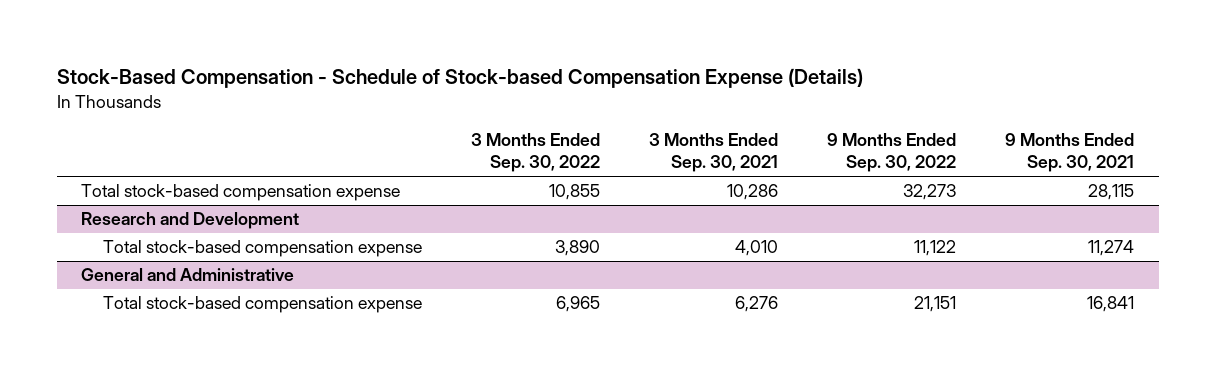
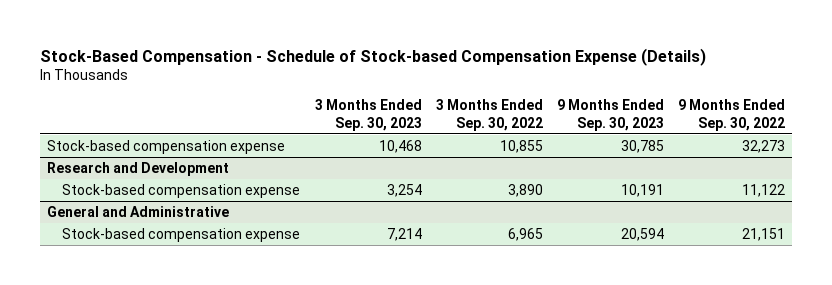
- | 3 Months Ended Sep. 30, 2022 | 3 Months Ended Sep. 30, 2021 | 9 Months Ended Sep. 30, 2022 | 9 Months Ended Sep. 30, 2021
+ | 3 Months Ended Sep. 30, 2023 | 3 Months Ended Sep. 30, 2022 | 9 Months Ended Sep. 30, 2023 | 9 Months Ended Sep. 30, 2022
- Total stock-based compensation expense | 10,855 | 10,286 | 32,273 | 28,115
+ Stock-based compensation expense | 10,468 | 10,855 | 30,785 | 32,273
@ Research and Development
- Total stock-based compensation expense | 3,890 | 4,010 | 11,122 | 11,274
+ Stock-based compensation expense | 3,254 | 3,890 | 10,191 | 11,122
@ General and Administrative
- Total stock-based compensation expense | 6,965 | 6,276 | 21,151 | 16,841
+ Stock-based compensation expense | 7,214 | 6,965 | 20,594 | 21,151

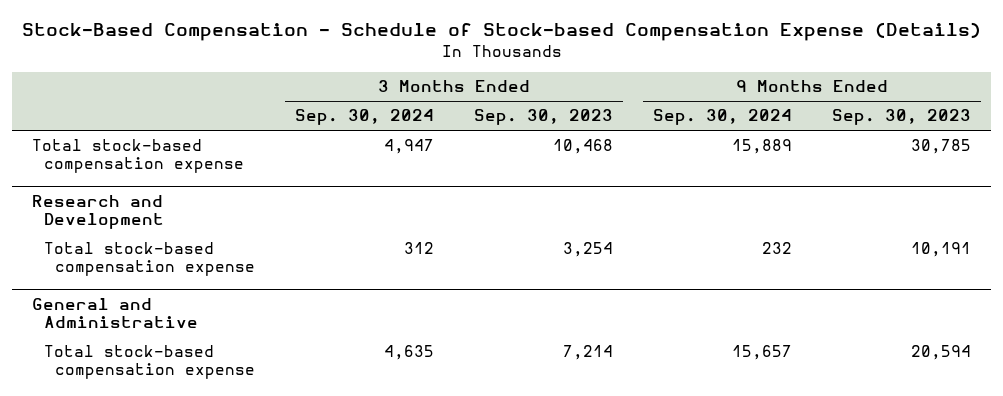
- | 3 Months Ended Sep. 30, 2023 | 3 Months Ended Sep. 30, 2022 | 9 Months Ended Sep. 30, 2023 | 9 Months Ended Sep. 30, 2022
+ | 3 Months Ended Sep. 30, 2024 | 3 Months Ended Sep. 30, 2023 | 9 Months Ended Sep. 30, 2024 | 9 Months Ended Sep. 30, 2023
- Stock-based compensation expense | 10,468 | 10,855 | 30,785 | 32,273
+ Total stock-based compensation expense | 4,947 | 10,468 | 15,889 | 30,785
@ Research and Development
- Stock-based compensation expense | 3,254 | 3,890 | 10,191 | 11,122
+ Total stock-based compensation expense | 312 | 3,254 | 232 | 10,191
@ General and Administrative
- Stock-based compensation expense | 7,214 | 6,965 | 20,594 | 21,151
+ Total stock-based compensation expense | 4,635 | 7,214 | 15,657 | 20,594

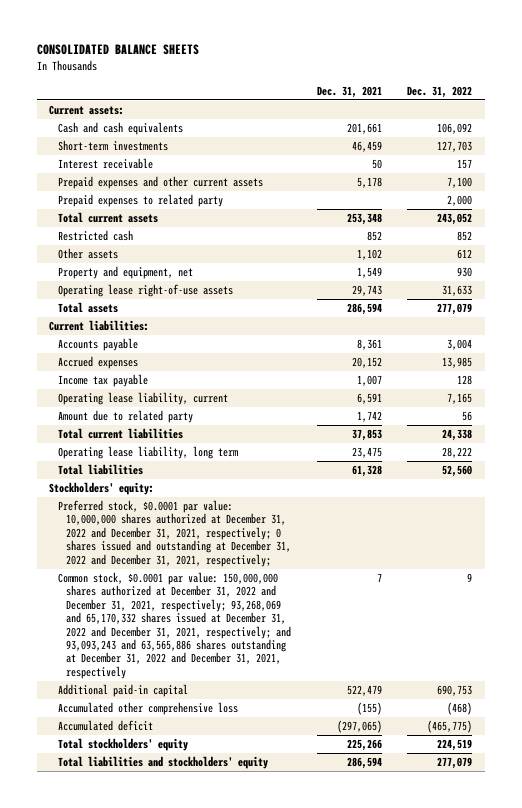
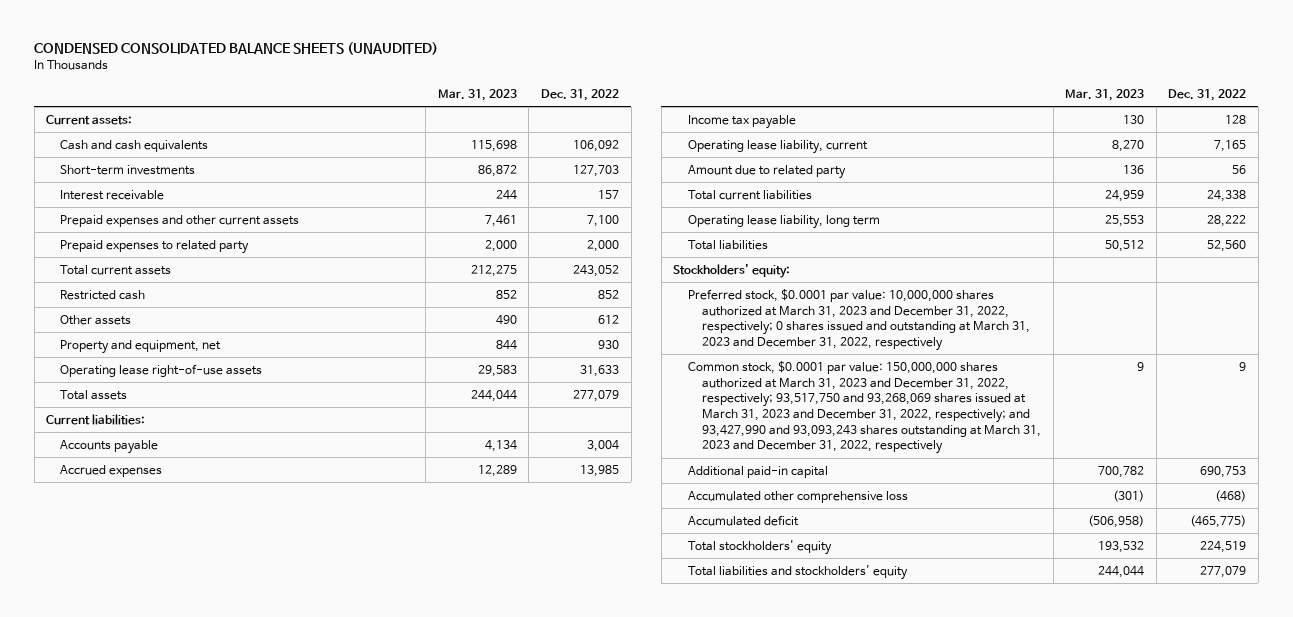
- CONSOLIDATED BALANCE SHEETS
+ CONDENSED CONSOLIDATED BALANCE SHEETS (UNAUDITED)
- | Dec. 31, 2021 | Dec. 31, 2022
+ | Mar. 31, 2023 | Dec. 31, 2022
- Preferred stock, $0.0001 par value: 10,000,000 shares authorized at December 31, 2022 and December 31, 2021, respectively; 0 shares issued and outstanding at December 31, 2022 and December 31, 2021, respectively;
- Common stock, $0.0001 par value: 150,000,000 shares authorized at December 31, 2022 and December 31, 2021, respectively; 93,268,069 and 65,170,332 shares issued at December 31, 2022 and December 31, 2021, respectively; and 93,093,243 and 63,565,886 shares outstanding at December 31, 2022 and December 31, 2021, respectively | 7 | 9
+ Preferred stock, $0.0001 par value: 10,000,000 shares authorized at March 31, 2023 and December 31, 2022, respectively; 0 shares issued and outstanding at March 31, 2023 and December 31, 2022, respectively
+ Common stock, $0.0001 par value: 150,000,000 shares authorized at March 31, 2023 and December 31, 2022, respectively; 93,517,750 and 93,268,069 shares issued at March 31, 2023 and December 31, 2022, respectively; and 93,427,990 and 93,093,243 shares outstanding at March 31, 2023 and December 31, 2022, respectively | 9 | 9

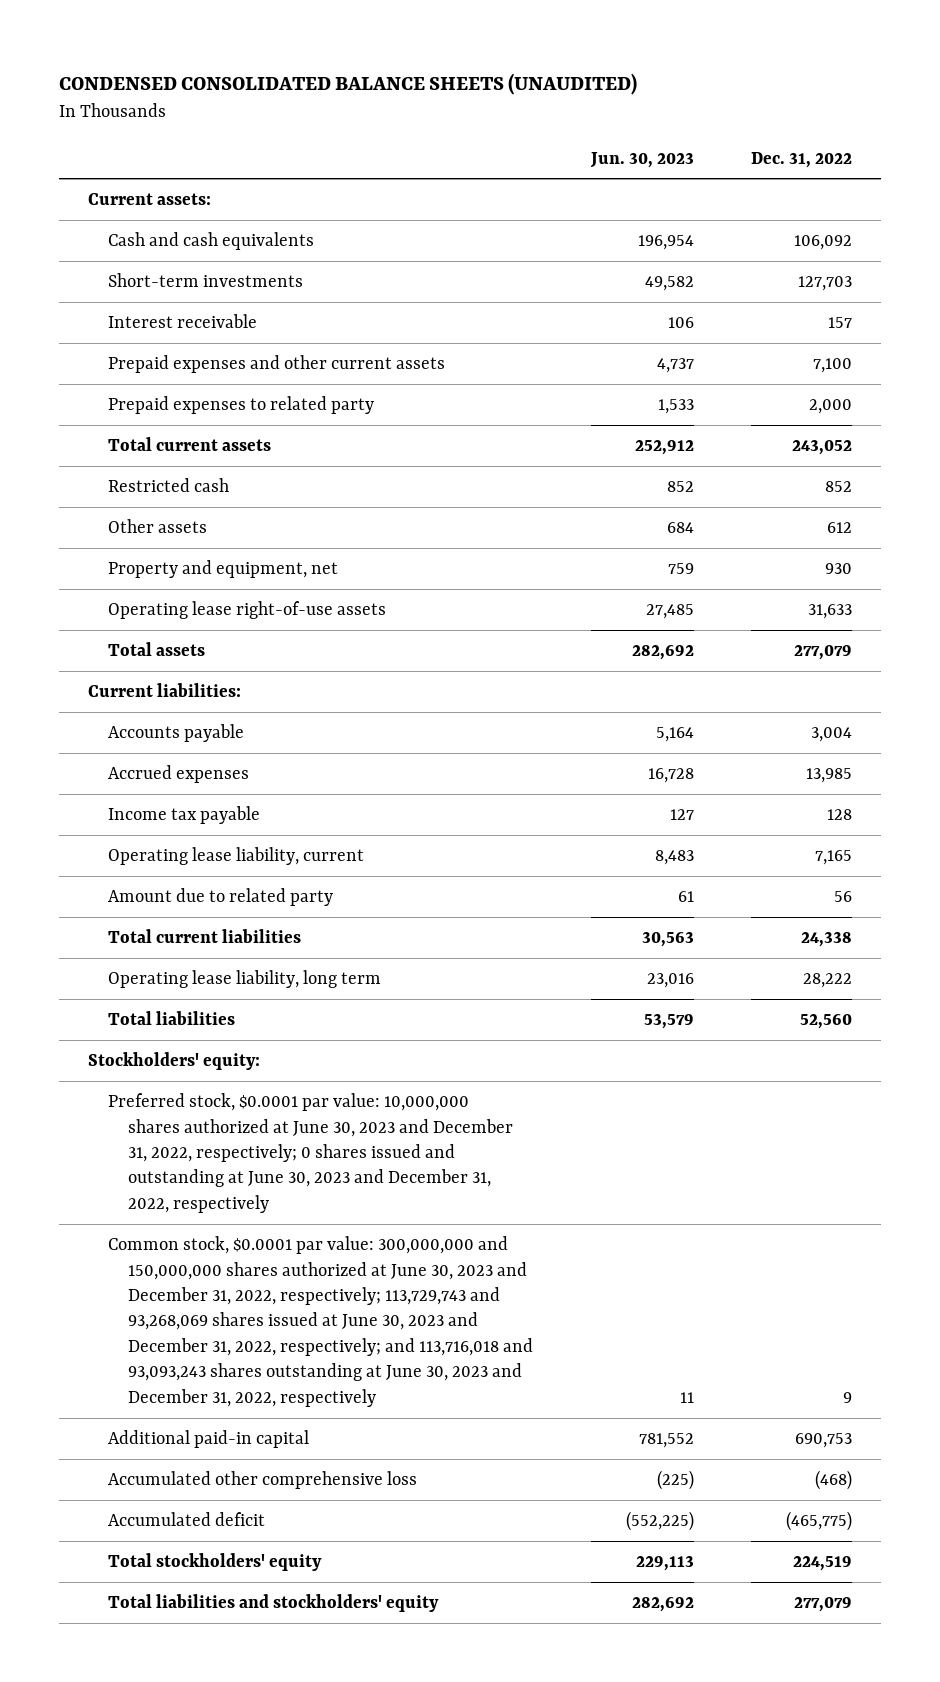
- | Mar. 31, 2023 | Dec. 31, 2022
+ | Jun. 30, 2023 | Dec. 31, 2022
- Preferred stock, $0.0001 par value: 10,000,000 shares authorized at March 31, 2023 and December 31, 2022, respectively; 0 shares issued and outstanding at March 31, 2023 and December 31, 2022, respectively
- Common stock, $0.0001 par value: 150,000,000 shares authorized at March 31, 2023 and December 31, 2022, respectively; 93,517,750 and 93,268,069 shares issued at March 31, 2023 and December 31, 2022, respectively; and 93,427,990 and 93,093,243 shares outstanding at March 31, 2023 and December 31, 2022, respectively | 9 | 9
+ Preferred stock, $0.0001 par value: 10,000,000 shares authorized at June 30, 2023 and December 31, 2022, respectively; 0 shares issued and outstanding at June 30, 2023 and December 31, 2022, respectively
+ Common stock, $0.0001 par value: 300,000,000 and 150,000,000 shares authorized at June 30, 2023 and December 31, 2022, respectively; 113,729,743 and 93,268,069 shares issued at June 30, 2023 and December 31, 2022, respectively; and 113,716,018 and 93,093,243 shares outstanding at June 30, 2023 and December 31, 2022, respectively | 11 | 9

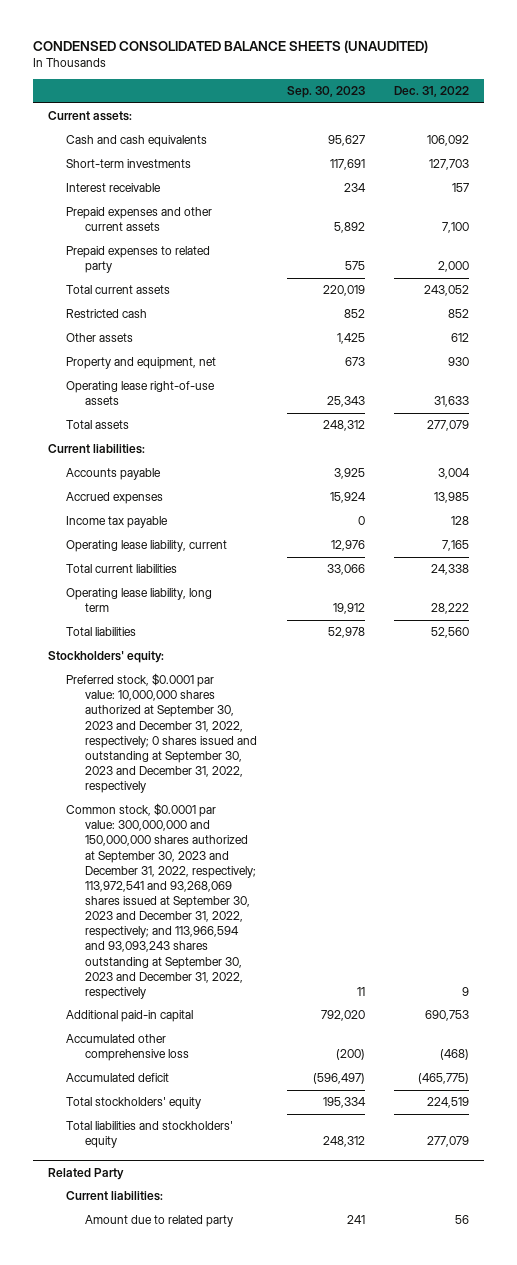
- | Jun. 30, 2023 | Dec. 31, 2022
+ | Sep. 30, 2023 | Dec. 31, 2022
- Amount due to related party | 61 | 56
- Preferred stock, $0.0001 par value: 10,000,000 shares authorized at June 30, 2023 and December 31, 2022, respectively; 0 shares issued and outstanding at June 30, 2023 and December 31, 2022, respectively
- Common stock, $0.0001 par value: 300,000,000 and 150,000,000 shares authorized at June 30, 2023 and December 31, 2022, respectively; 113,729,743 and 93,268,069 shares issued at June 30, 2023 and December 31, 2022, respectively; and 113,716,018 and 93,093,243 shares outstanding at June 30, 2023 and December 31, 2022, respectively | 11 | 9
+ Preferred stock, $0.0001 par value: 10,000,000 shares authorized at September 30, 2023 and December 31, 2022, respectively; 0 shares issued and outstanding at September 30, 2023 and December 31, 2022, respectively
+ Common stock, $0.0001 par value: 300,000,000 and 150,000,000 shares authorized at September 30, 2023 and December 31, 2022, respectively; 113,972,541 and 93,268,069 shares issued at September 30, 2023 and December 31, 2022, respectively; and 113,966,594 and 93,093,243 shares outstanding at September 30, 2023 and December 31, 2022, respectively | 11 | 9
+ Related Party
+ Current liabilities:
+ Amount due to related party | 241 | 56

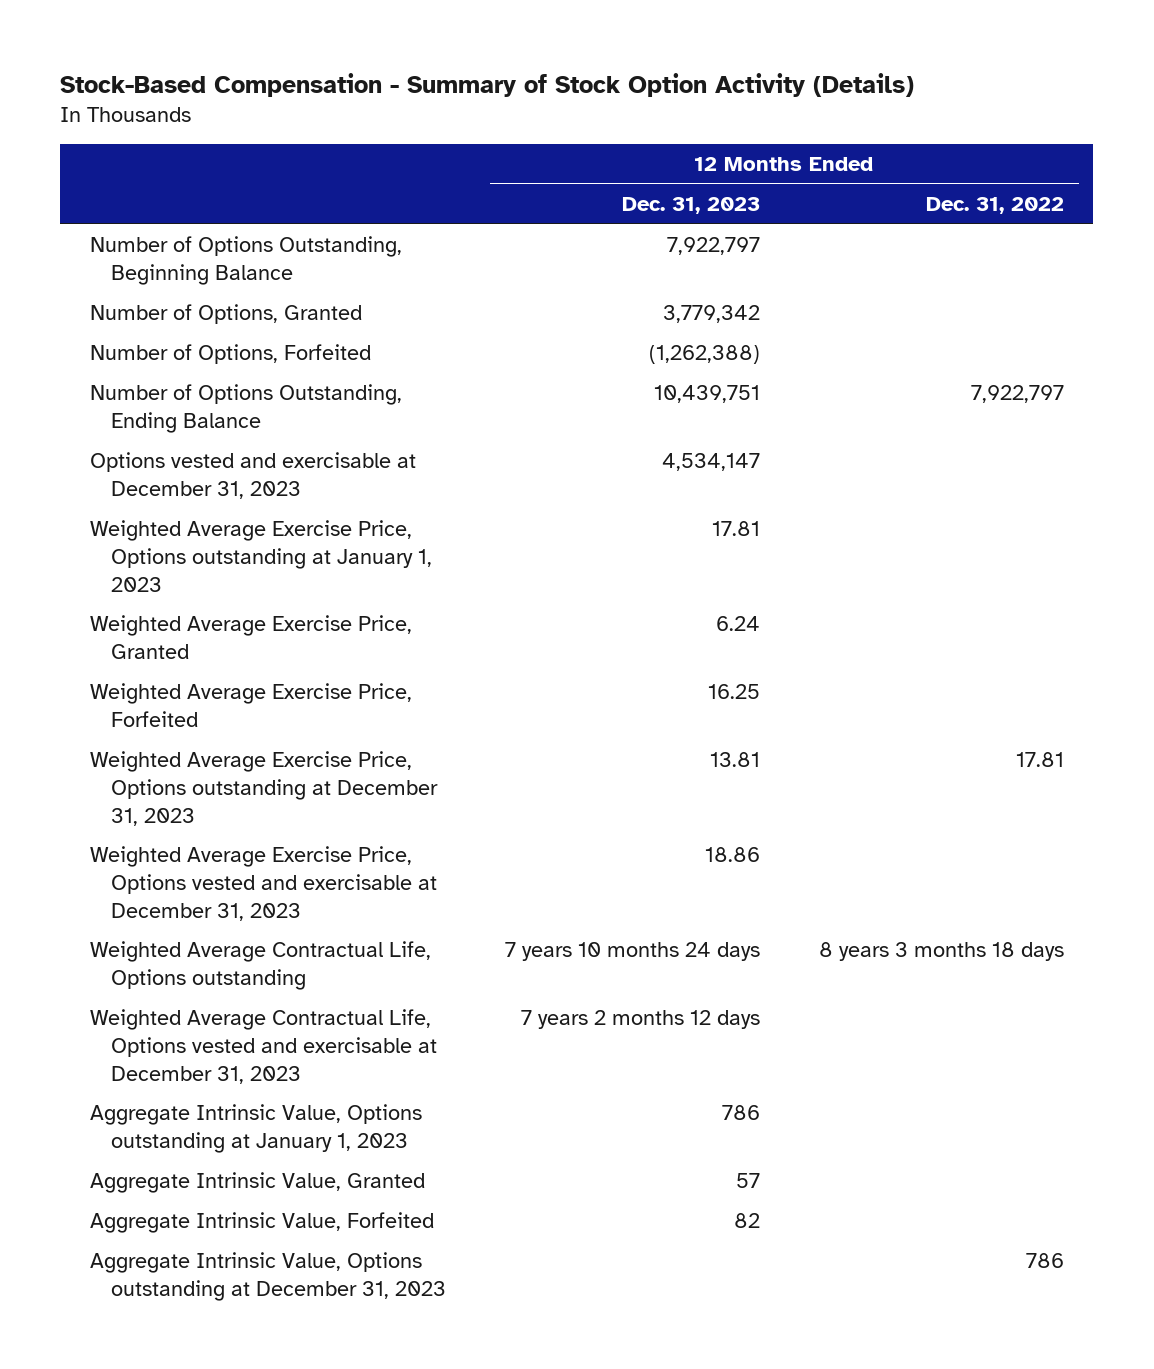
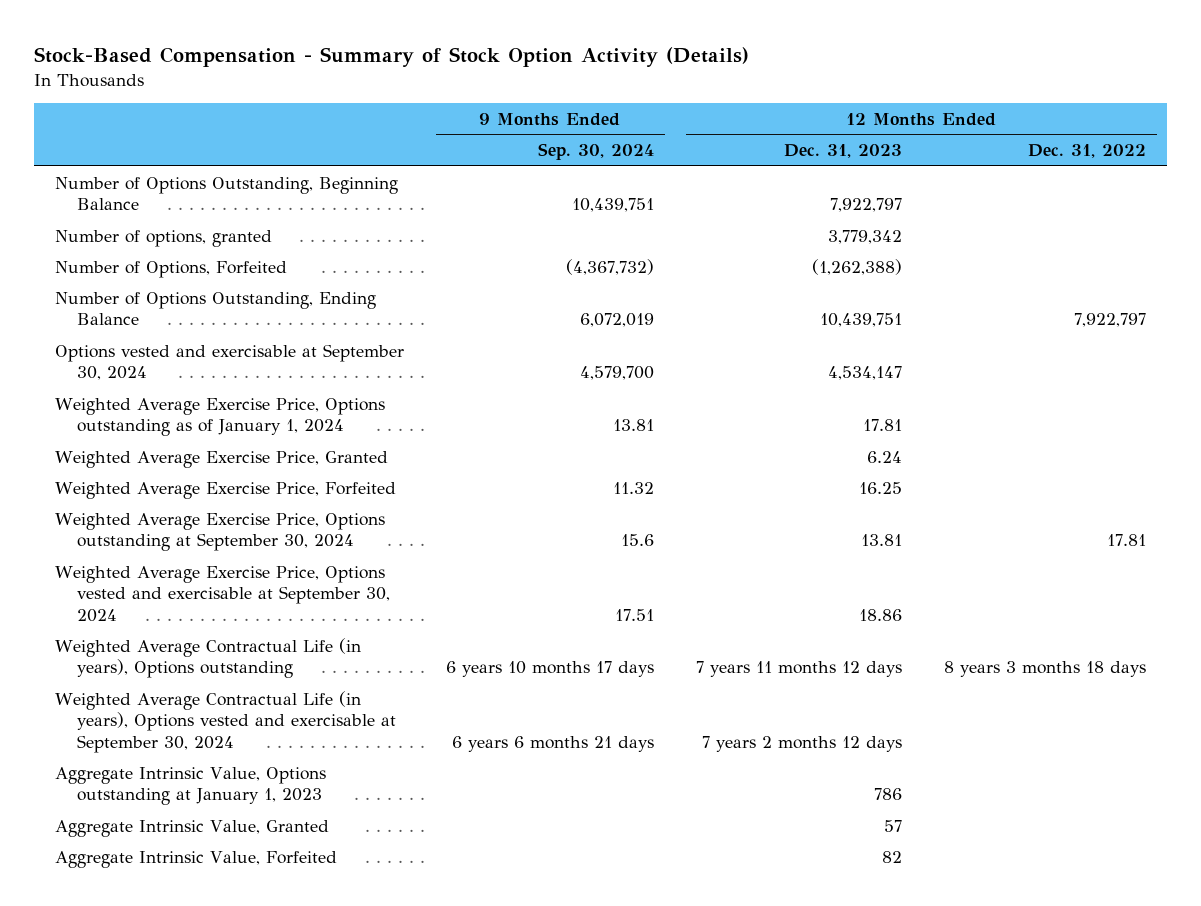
- | 12 Months Ended Dec. 31, 2023 | 12 Months Ended Dec. 31, 2022
+ | 9 Months Ended Sep. 30, 2024 | 12 Months Ended Dec. 31, 2023 | 12 Months Ended Dec. 31, 2022
- Number of Options, Granted | 3,779,342 |
+ Number of options, granted | | 3,779,342 |
- Options vested and exercisable at December 31, 2023 | 4,534,147 |
- Weighted Average Exercise Price, Options outstanding at January 1, 2023 | 17.81 |
+ Options vested and exercisable at September 30, 2024 | 4,579,700 | 4,534,147 |
+ Weighted Average Exercise Price, Options outstanding as of January 1, 2024 | 13.81 | 17.81 |
- Weighted Average Exercise Price, Options outstanding at December 31, 2023 | 13.81 | 17.81
- Weighted Average Exercise Price, Options vested and exercisable at December 31, 2023 | 18.86 |
- Weighted Average Contractual Life, Options outstanding | 7 years 10 months 24 days | 8 years 3 months 18 days
- Weighted Average Contractual Life, Options vested and exercisable at December 31, 2023 | 7 years 2 months 12 days |
+ Weighted Average Exercise Price, Options outstanding at September 30, 2024 | 15.6 | 13.81 | 17.81
+ Weighted Average Exercise Price, Options vested and exercisable at September 30, 2024 | 17.51 | 18.86 |
+ Weighted Average Contractual Life (in years), Options outstanding | 6 years 10 months 17 days | 7 years 11 months 12 days | 8 years 3 months 18 days
+ Weighted Average Contractual Life (in years), Options vested and exercisable at September 30, 2024 | 6 years 6 months 21 days | 7 years 2 months 12 days |
- Aggregate Intrinsic Value, Options outstanding at December 31, 2023 | | 786

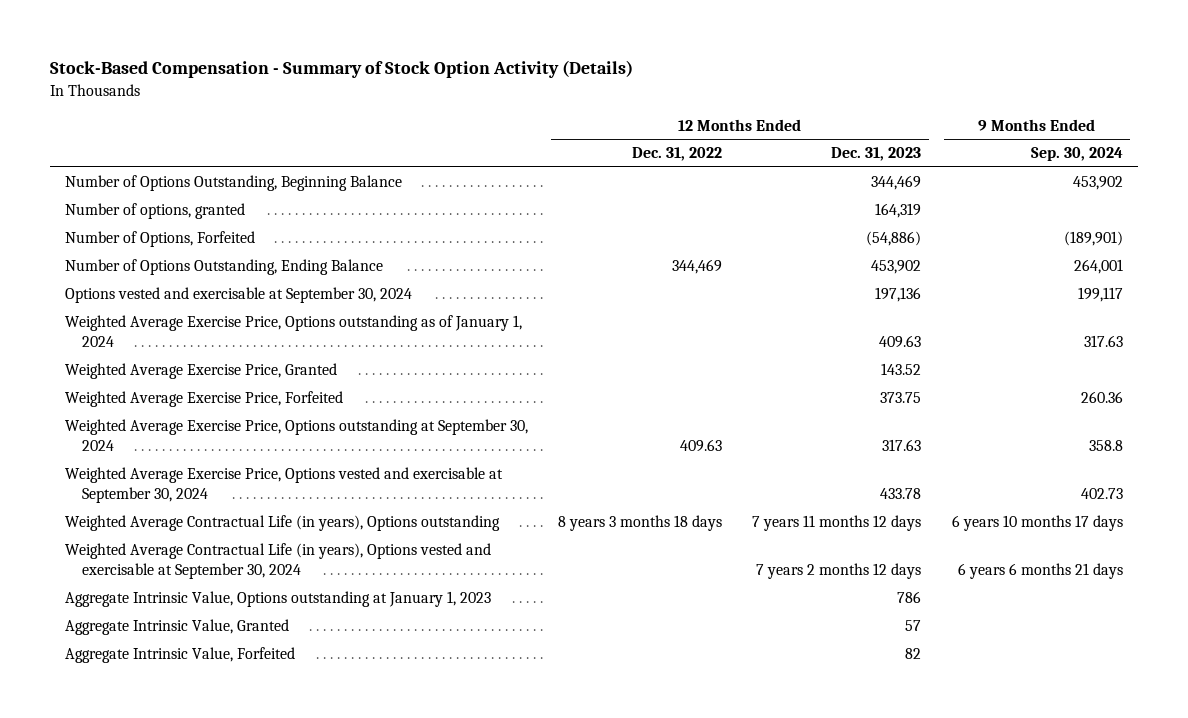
- | 9 Months Ended Sep. 30, 2024 | 12 Months Ended Dec. 31, 2023 | 12 Months Ended Dec. 31, 2022
+ | 12 Months Ended Dec. 31, 2022 | 12 Months Ended Dec. 31, 2023 | 9 Months Ended Sep. 30, 2024
- Number of Options Outstanding, Beginning Balance | 10,439,751 | 7,922,797 |
- Number of options, granted | | 3,779,342 |
- Number of Options, Forfeited | (4,367,732) | (1,262,388) |
- Number of Options Outstanding, Ending Balance | 6,072,019 | 10,439,751 | 7,922,797
- Options vested and exercisable at September 30, 2024 | 4,579,700 | 4,534,147 |
- Weighted Average Exercise Price, Options outstanding as of January 1, 2024 | 13.81 | 17.81 |
- Weighted Average Exercise Price, Granted | | 6.24 |
- Weighted Average Exercise Price, Forfeited | 11.32 | 16.25 |
- Weighted Average Exercise Price, Options outstanding at September 30, 2024 | 15.6 | 13.81 | 17.81
- Weighted Average Exercise Price, Options vested and exercisable at September 30, 2024 | 17.51 | 18.86 |
+ Number of Options Outstanding, Beginning Balance | | 344,469 | 453,902
+ Number of options, granted | | 164,319 |
+ Number of Options, Forfeited | | (54,886) | (189,901)
+ Number of Options Outstanding, Ending Balance | 344,469 | 453,902 | 264,001
+ Options vested and exercisable at September 30, 2024 | | 197,136 | 199,117
+ Weighted Average Exercise Price, Options outstanding as of January 1, 2024 | | 409.63 | 317.63
+ Weighted Average Exercise Price, Granted | | 143.52 |
+ Weighted Average Exercise Price, Forfeited | | 373.75 | 260.36
+ Weighted Average Exercise Price, Options outstanding at September 30, 2024 | 409.63 | 317.63 | 358.8
+ Weighted Average Exercise Price, Options vested and exercisable at September 30, 2024 | | 433.78 | 402.73

